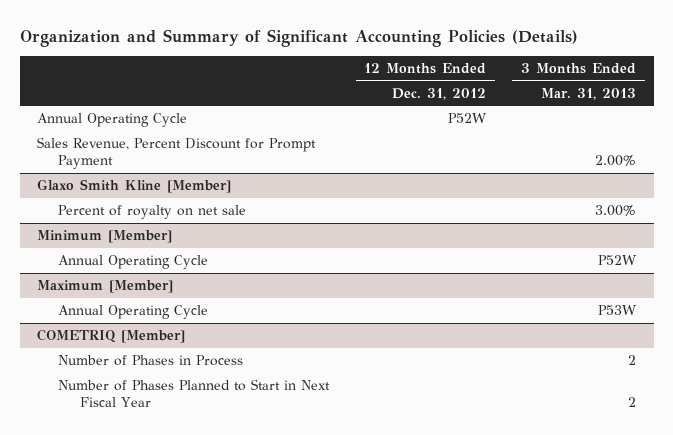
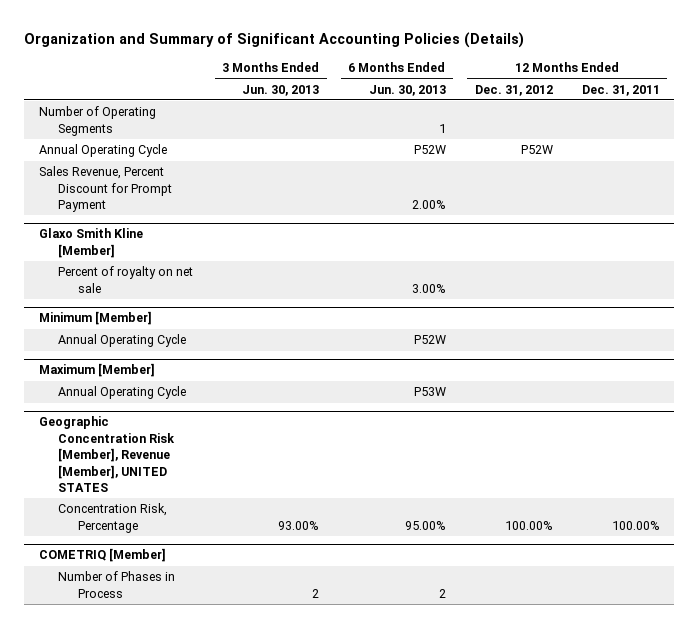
- | 12 Months Ended Dec. 31, 2012 | 3 Months Ended Mar. 31, 2013
+ | 3 Months Ended Jun. 30, 2013 | 6 Months Ended Jun. 30, 2013 | 12 Months Ended Dec. 31, 2012 | 12 Months Ended Dec. 31, 2011
+ Number of Operating Segments | | 1 | |
+ Geographic Concentration Risk [Member], Revenue [Member], UNITED STATES
+ Concentration Risk, Percentage | 93.00% | 95.00% | 100.00% | 100.00%
@ COMETRIQ [Member]
- Number of Phases Planned to Start in Next Fiscal Year | | 2

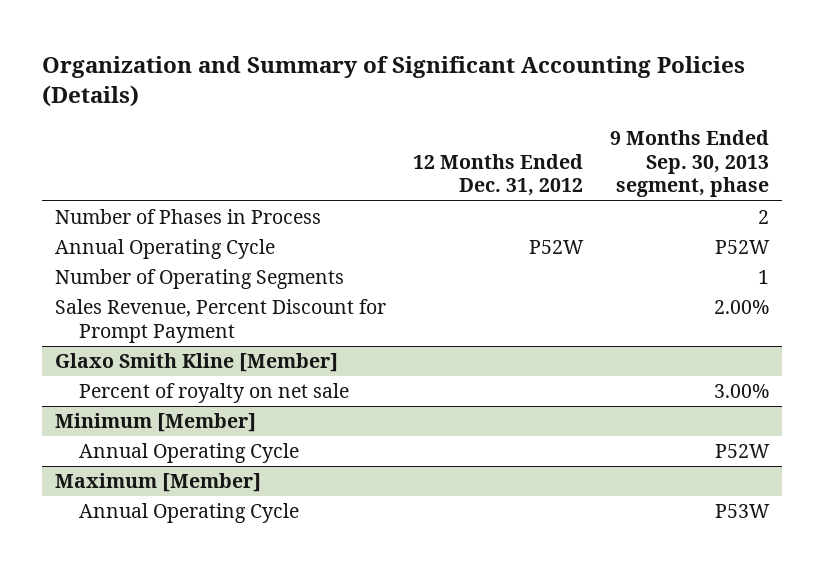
- | 3 Months Ended Jun. 30, 2013 | 6 Months Ended Jun. 30, 2013 | 12 Months Ended Dec. 31, 2012 | 12 Months Ended Dec. 31, 2011
+ | 12 Months Ended Dec. 31, 2012 | 9 Months Ended Sep. 30, 2013 segment, phase
+ Number of Phases in Process | | 2
moved down: Number of Operating Segments | | 1
- Geographic Concentration Risk [Member], Revenue [Member], UNITED STATES
- Concentration Risk, Percentage | 93.00% | 95.00% | 100.00% | 100.00%
- COMETRIQ [Member]
- Number of Phases in Process | 2 | 2 | |

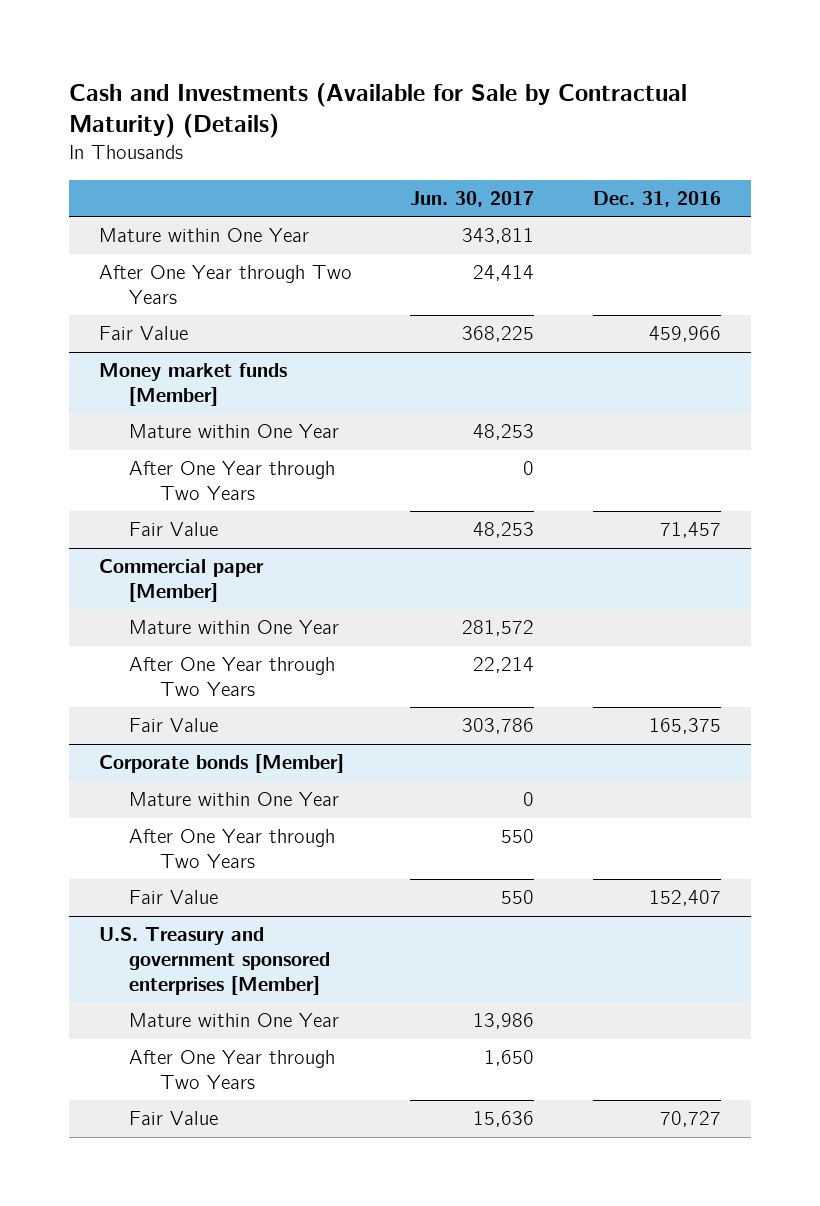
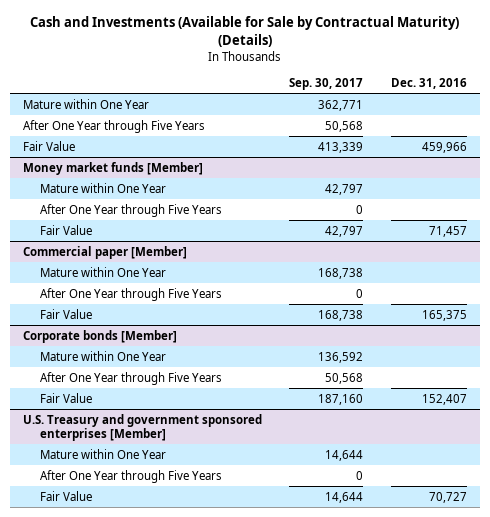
- | Jun. 30, 2017 | Dec. 31, 2016
+ | Sep. 30, 2017 | Dec. 31, 2016
- After One Year through Two Years | 24,414 |
+ After One Year through Five Years | 50,568 |
@ Money market funds [Member]
- After One Year through Two Years | 0 |
+ After One Year through Five Years | 0 |
@ Commercial paper [Member]
- After One Year through Two Years | 22,214 |
+ After One Year through Five Years | 0 |
@ Corporate bonds [Member]
- After One Year through Two Years | 550 |
+ After One Year through Five Years | 50,568 |
@ U.S. Treasury and government sponsored enterprises [Member]
- After One Year through Two Years | 1,650 |
+ After One Year through Five Years | 0 |

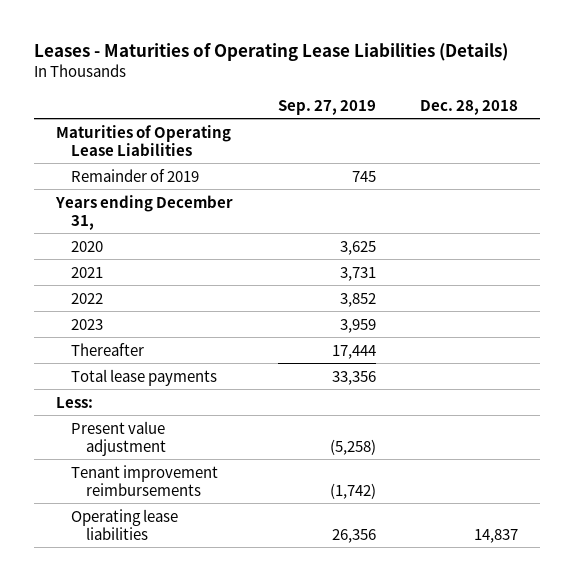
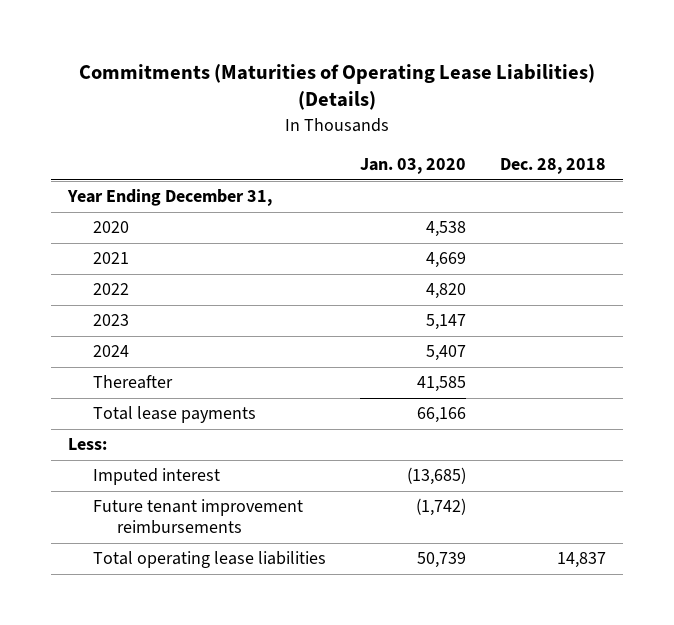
- Leases - Maturities of Operating Lease Liabilities (Details)
+ Commitments (Maturities of Operating Lease Liabilities) (Details)
- | Sep. 27, 2019 | Dec. 28, 2018
+ | Jan. 03, 2020 | Dec. 28, 2018
- Maturities of Operating Lease Liabilities
- Remainder of 2019 | 745 |
- Years ending December 31,
+ Year Ending December 31,
+ 2024 | 5,407 |
- Present value adjustment | (5,258) |
- Tenant improvement reimbursements | (1,742) |
- Operating lease liabilities | 26,356 | 14,837
+ Imputed interest | (13,685) |
+ Future tenant improvement reimbursements | (1,742) |
+ Total operating lease liabilities | 50,739 | 14,837

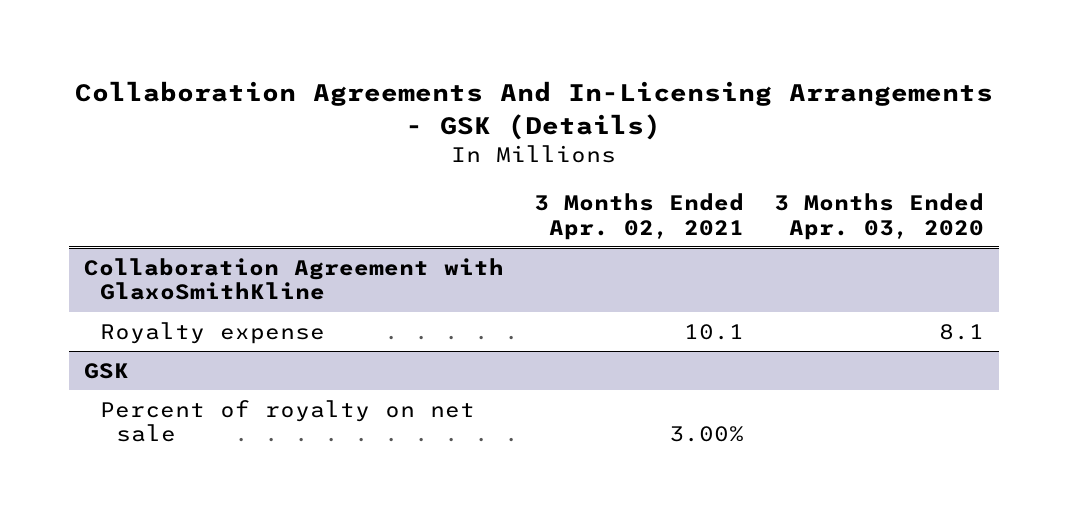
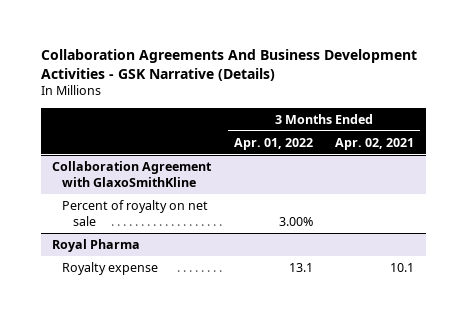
- Collaboration Agreements And In-Licensing Arrangements - GSK (Details)
+ Collaboration Agreements And Business Development Activities - GSK Narrative (Details)
- | 3 Months Ended Apr. 02, 2021 | 3 Months Ended Apr. 03, 2020
+ | 3 Months Ended Apr. 01, 2022 | 3 Months Ended Apr. 02, 2021
@ Collaboration Agreement with GlaxoSmithKline
- Royalty expense | 10.1 | 8.1
- GSK
- Percent of royalty on net sale | 3.00% |
@ Collaboration Agreement with GlaxoSmithKline
+ Percent of royalty on net sale | 3.00% |
+ Royal Pharma
+ Royalty expense | 13.1 | 10.1

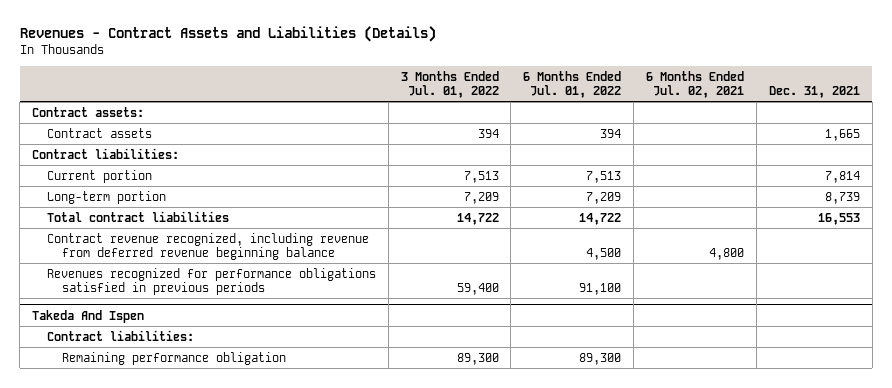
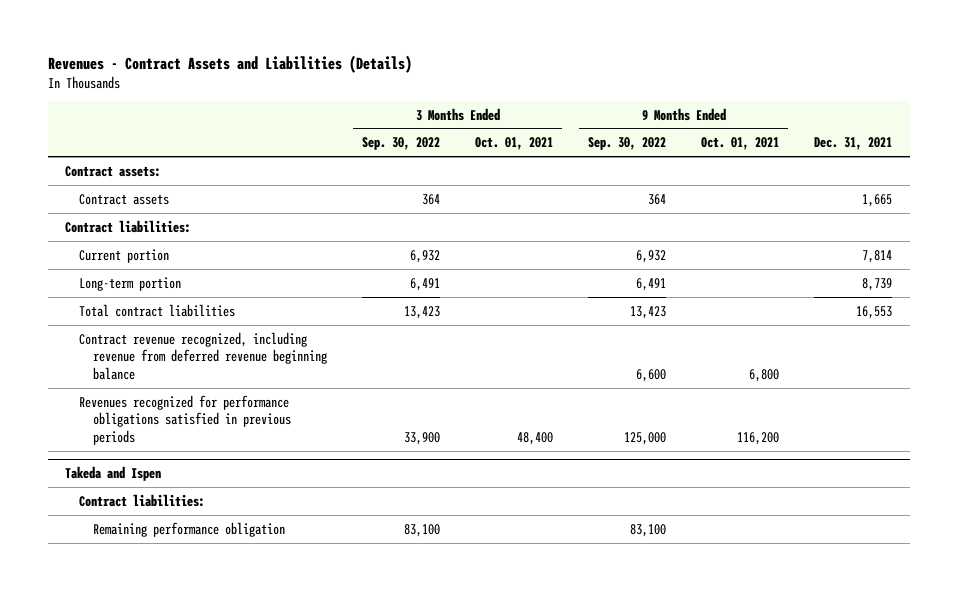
- | 3 Months Ended Jul. 01, 2022 | 6 Months Ended Jul. 01, 2022 | 6 Months Ended Jul. 02, 2021 | Dec. 31, 2021
+ | 3 Months Ended Sep. 30, 2022 | 3 Months Ended Oct. 01, 2021 | 9 Months Ended Sep. 30, 2022 | 9 Months Ended Oct. 01, 2021 | Dec. 31, 2021
- Takeda And Ispen
+ Takeda and Ispen

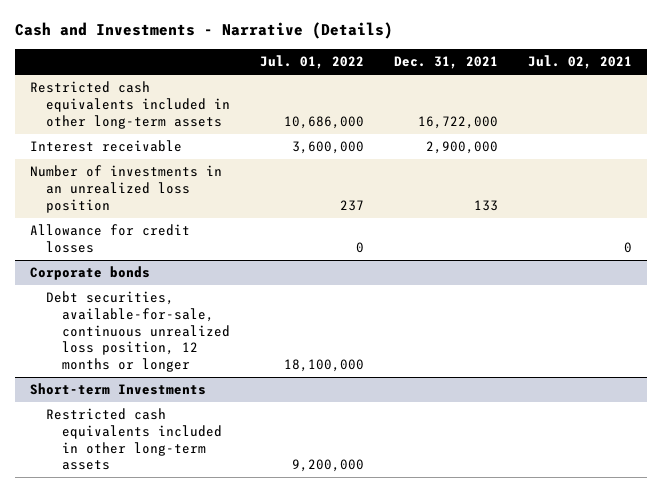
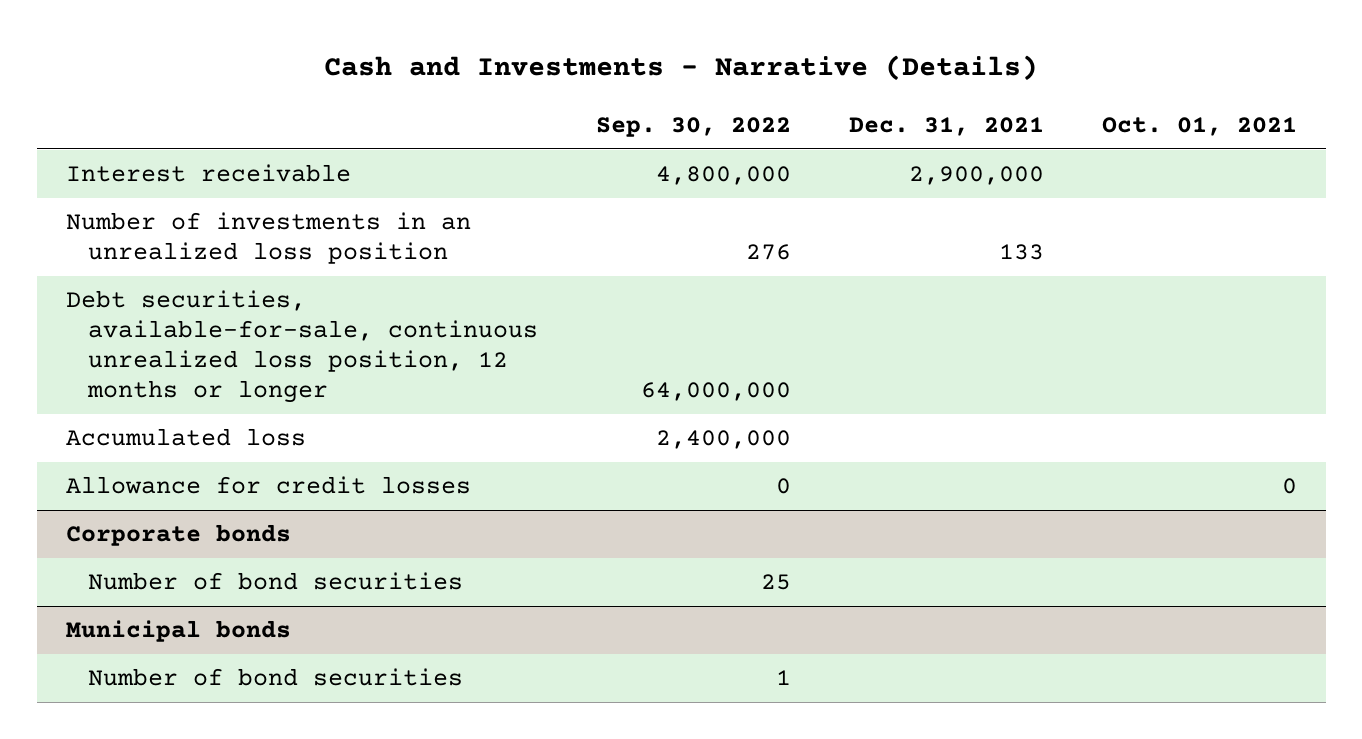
- | Jul. 01, 2022 | Dec. 31, 2021 | Jul. 02, 2021
+ | Sep. 30, 2022 | Dec. 31, 2021 | Oct. 01, 2021
- Restricted cash equivalents included in other long-term assets | 10,686,000 | 16,722,000 |
+ Debt securities, available-for-sale, continuous unrealized loss position, 12 months or longer | 64,000,000 | |
+ Accumulated loss | 2,400,000 | |
@ Corporate bonds
- Debt securities, available-for-sale, continuous unrealized loss position, 12 months or longer | 18,100,000 | |
- Short-term Investments
- Restricted cash equivalents included in other long-term assets | 9,200,000 | |
@ Corporate bonds
+ Number of bond securities | 25 | |
+ Municipal bonds
+ Number of bond securities | 1 | |

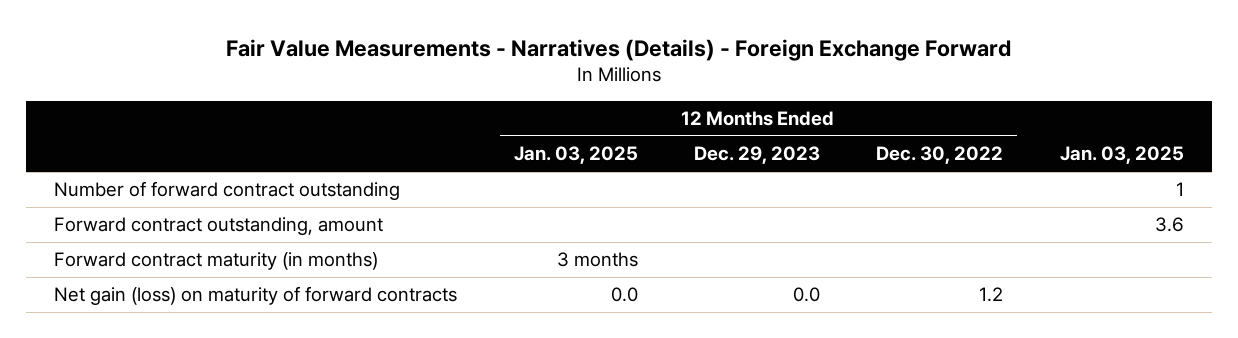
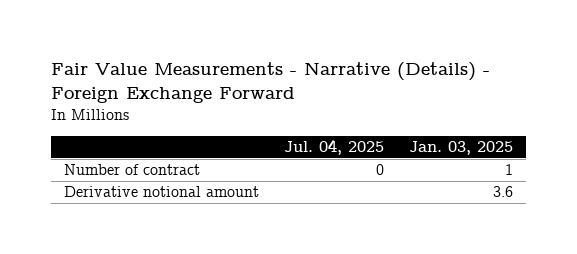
- Fair Value Measurements - Narratives (Details) - Foreign Exchange Forward
+ Fair Value Measurements - Narrative (Details) - Foreign Exchange Forward
- | 12 Months Ended Jan. 03, 2025 | 12 Months Ended Dec. 29, 2023 | 12 Months Ended Dec. 30, 2022 | Jan. 03, 2025
+ | Jul. 04, 2025 | Jan. 03, 2025
- Number of forward contract outstanding | | | | 1
- Forward contract outstanding, amount | | | | 3.6
- Forward contract maturity (in months) | 3 months | | |
- Net gain (loss) on maturity of forward contracts | 0.0 | 0.0 | 1.2 |
+ Number of contract | 0 | 1
+ Derivative notional amount | | 3.6

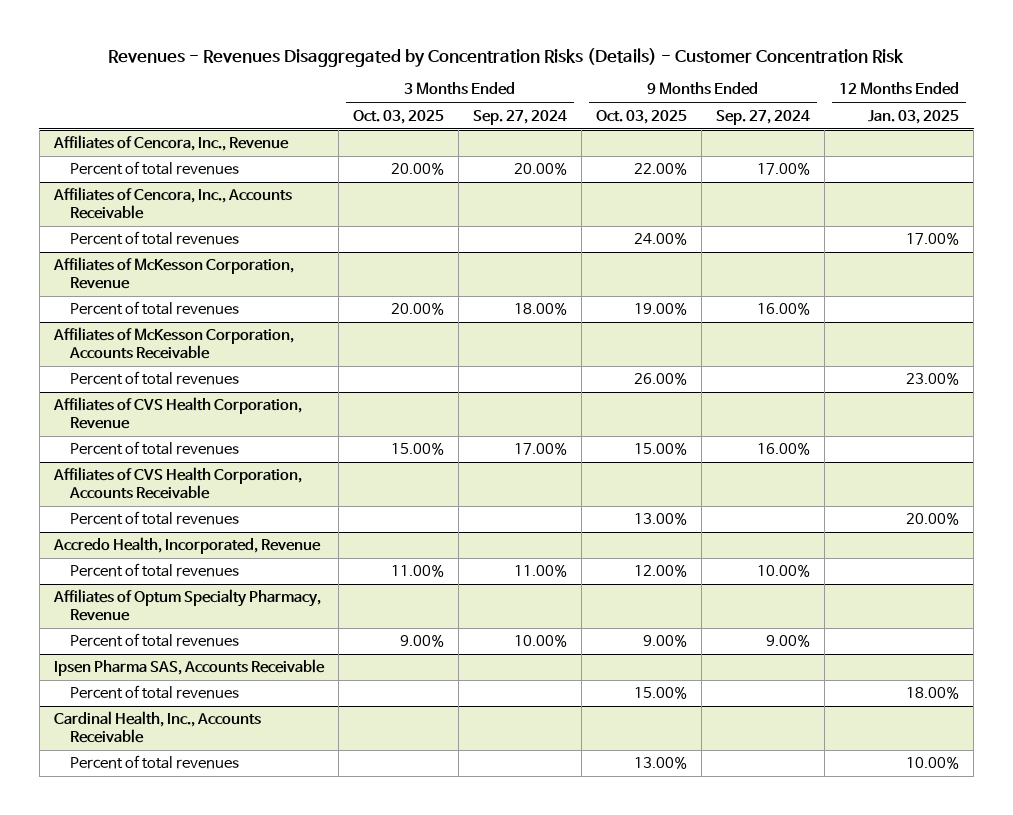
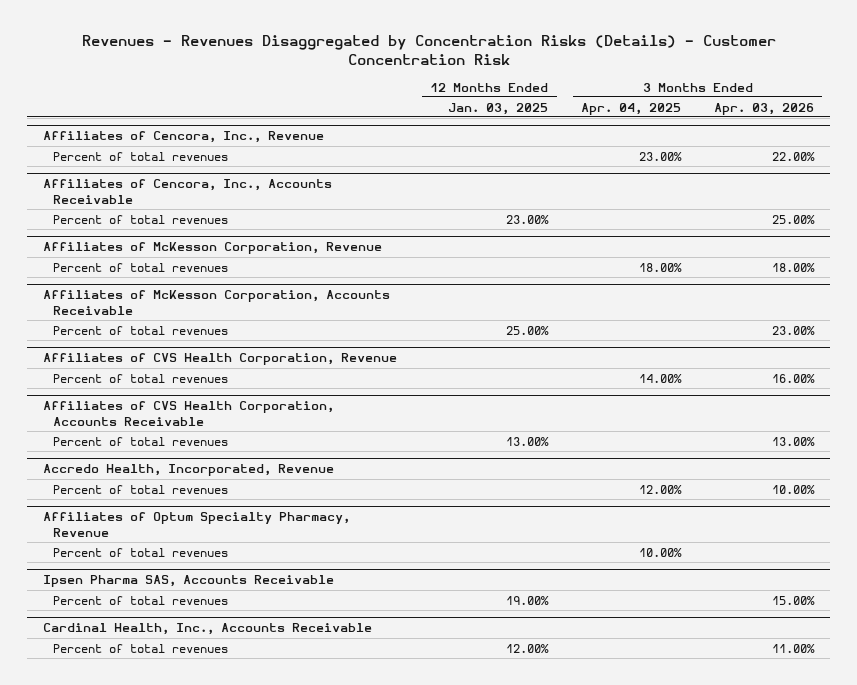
- | 3 Months Ended Oct. 03, 2025 | 3 Months Ended Sep. 27, 2024 | 9 Months Ended Oct. 03, 2025 | 9 Months Ended Sep. 27, 2024 | 12 Months Ended Jan. 03, 2025
+ | 12 Months Ended Jan. 03, 2025 | 3 Months Ended Apr. 04, 2025 | 3 Months Ended Apr. 03, 2026
@ Affiliates of Cencora, Inc., Accounts Receivable
- Percent of total revenues | | | 24.00% | | 17.00%
+ Percent of total revenues | 23.00% | | 25.00%
@ Affiliates of McKesson Corporation, Accounts Receivable
- Percent of total revenues | | | 26.00% | | 23.00%
+ Percent of total revenues | 25.00% | | 23.00%
@ Affiliates of CVS Health Corporation, Accounts Receivable
- Percent of total revenues | | | 13.00% | | 20.00%
+ Percent of total revenues | 13.00% | | 13.00%
@ Ipsen Pharma SAS, Accounts Receivable
- Percent of total revenues | | | 15.00% | | 18.00%
+ Percent of total revenues | 19.00% | | 15.00%
@ Cardinal Health, Inc., Accounts Receivable
- Percent of total revenues | | | 13.00% | | 10.00%
+ Percent of total revenues | 12.00% | | 11.00%

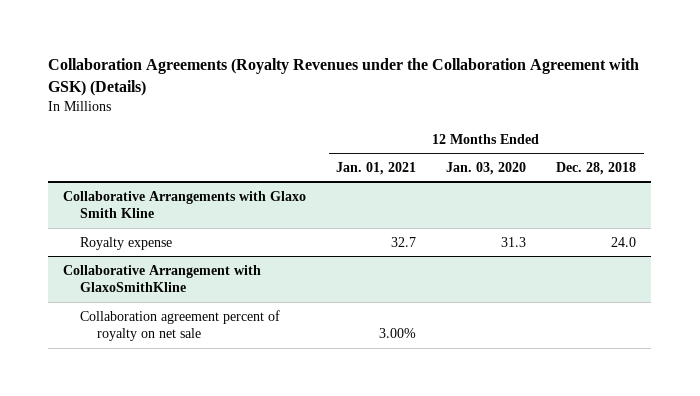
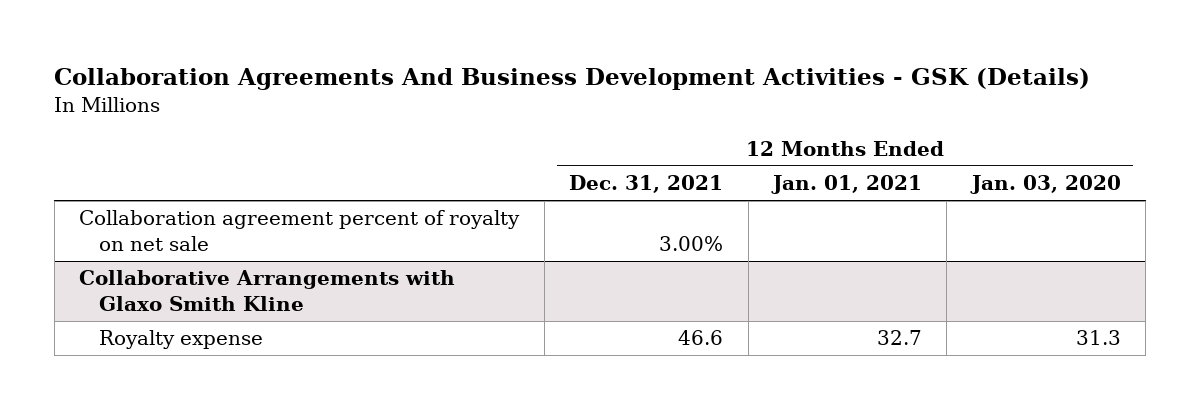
- Collaboration Agreements (Royalty Revenues under the Collaboration Agreement with GSK) (Details)
+ Collaboration Agreements And Business Development Activities - GSK (Details)
- | 12 Months Ended Jan. 01, 2021 | 12 Months Ended Jan. 03, 2020 | 12 Months Ended Dec. 28, 2018
+ | 12 Months Ended Dec. 31, 2021 | 12 Months Ended Jan. 01, 2021 | 12 Months Ended Jan. 03, 2020
+ Collaboration agreement percent of royalty on net sale | 3.00% | |
- Collaborative Arrangement with GlaxoSmithKline
- Collaboration agreement percent of royalty on net sale | 3.00% | |

